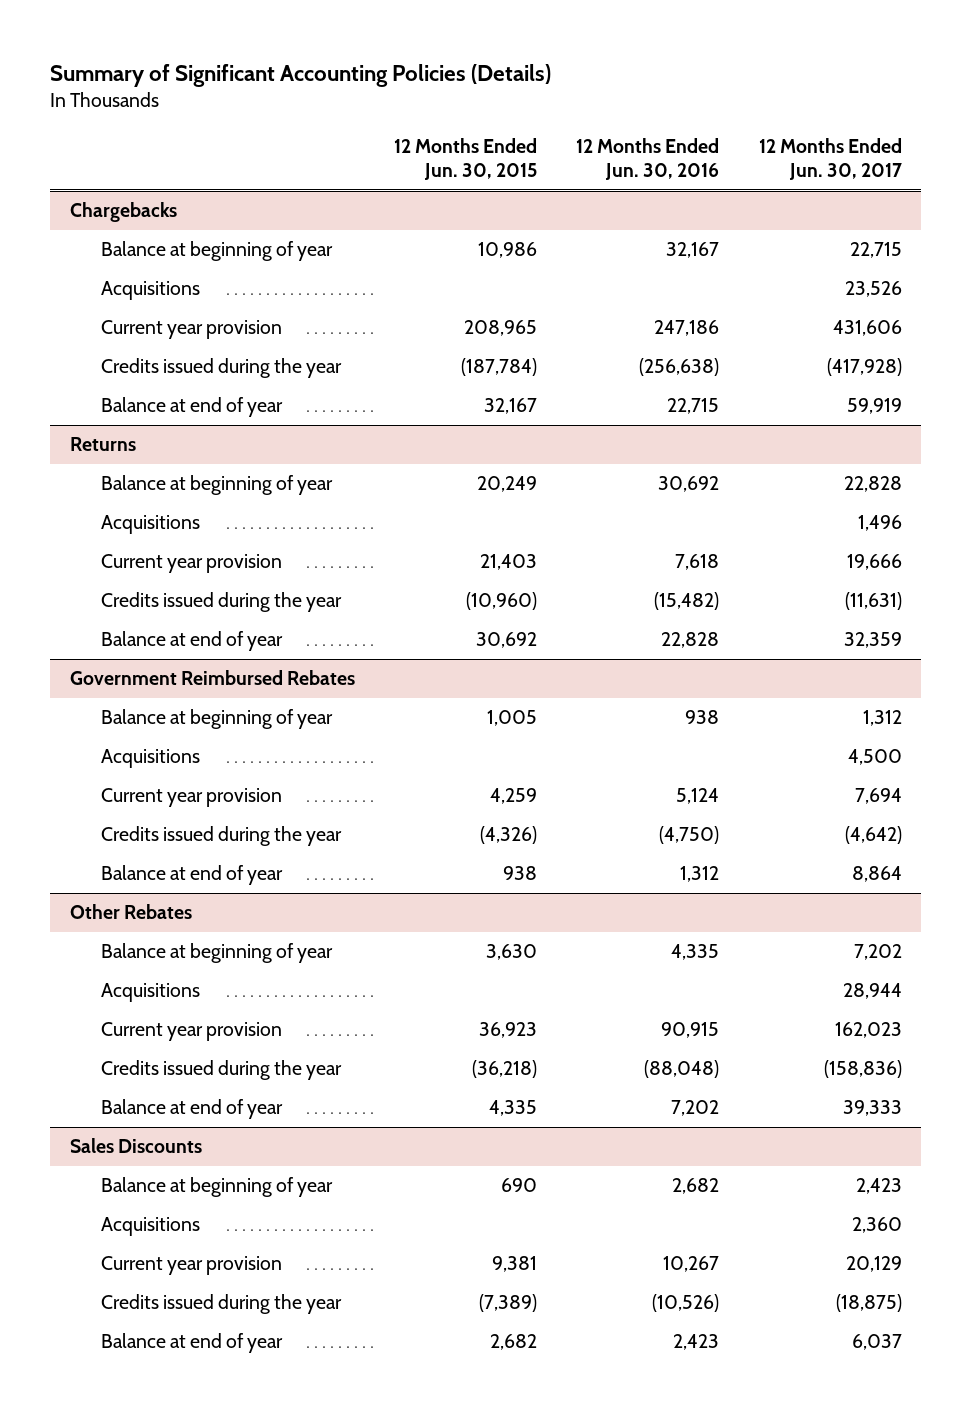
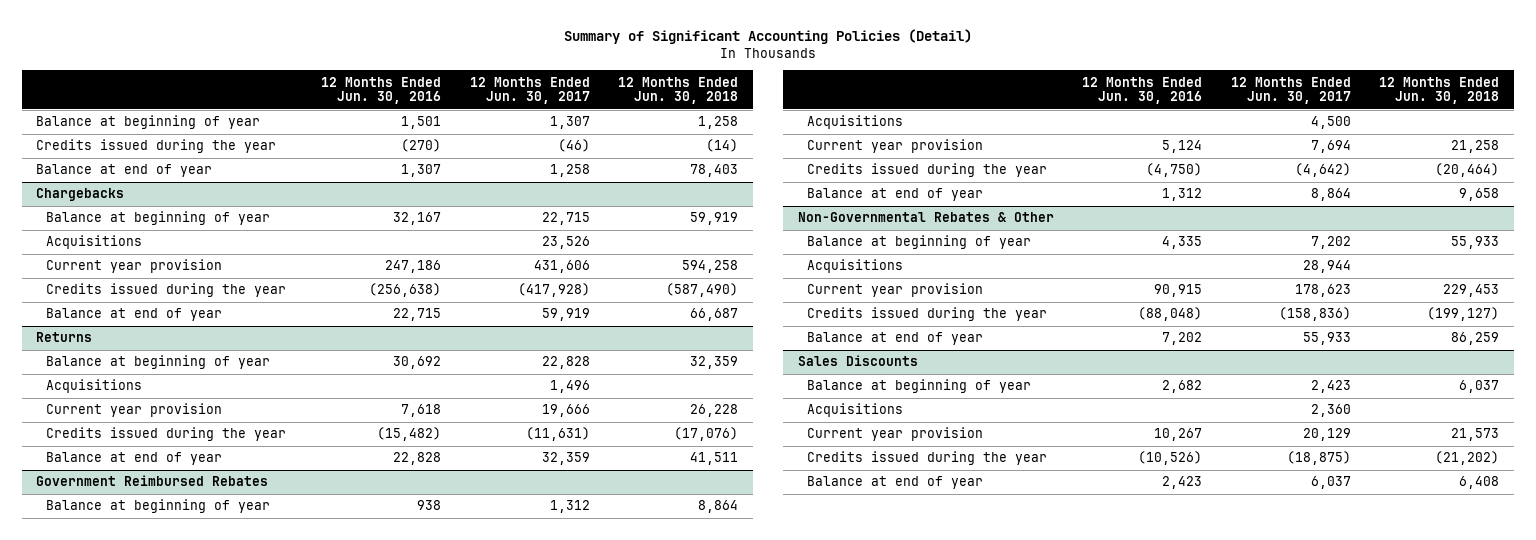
- Summary of Significant Accounting Policies (Details)
+ Summary of Significant Accounting Policies (Detail)
- | 12 Months Ended Jun. 30, 2015 | 12 Months Ended Jun. 30, 2016 | 12 Months Ended Jun. 30, 2017
+ | 12 Months Ended Jun. 30, 2016 | 12 Months Ended Jun. 30, 2017 | 12 Months Ended Jun. 30, 2018
+ Balance at beginning of year | 1,501 | 1,307 | 1,258
+ Credits issued during the year | (270) | (46) | (14)
+ Balance at end of year | 1,307 | 1,258 | 78,403
- Other Rebates
+ Non-Governmental Rebates & Other
- Current year provision | 36,923 | 90,915 | 162,023
+ Current year provision | 90,915 | 178,623 | 229,453
- Balance at end of year | 4,335 | 7,202 | 39,333
+ Balance at end of year | 7,202 | 55,933 | 86,259

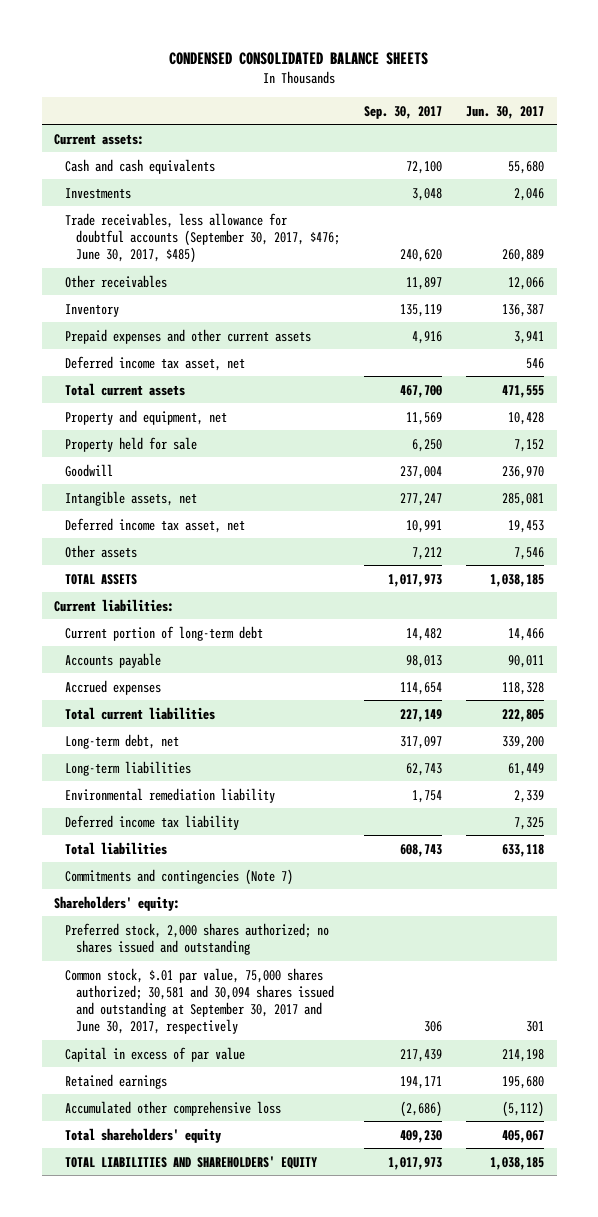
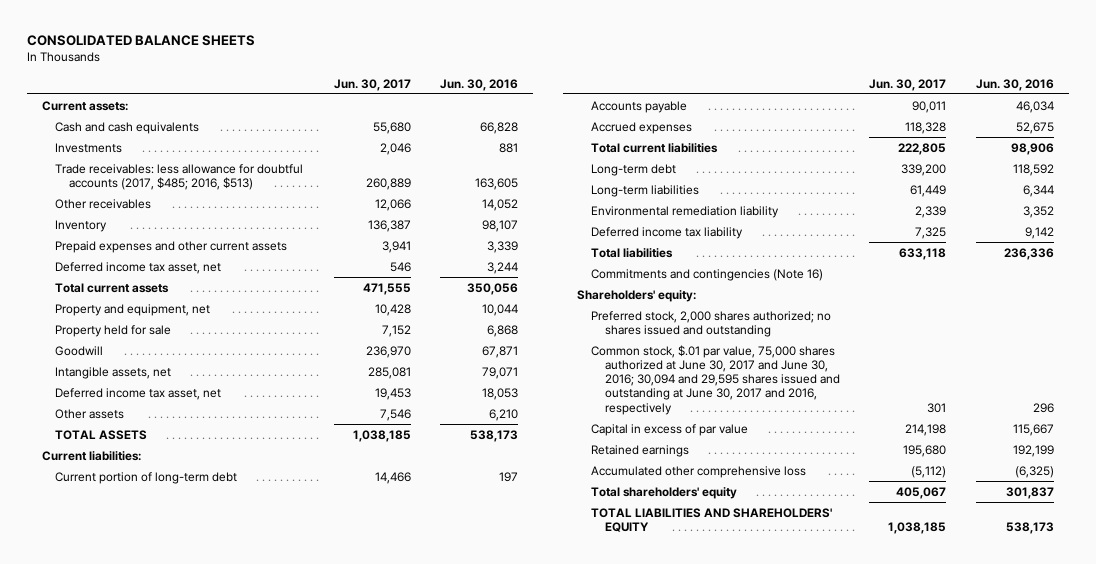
- CONDENSED CONSOLIDATED BALANCE SHEETS
+ CONSOLIDATED BALANCE SHEETS
- | Sep. 30, 2017 | Jun. 30, 2017
+ | Jun. 30, 2017 | Jun. 30, 2016
- Trade receivables, less allowance for doubtful accounts (September 30, 2017, $476; June 30, 2017, $485) | 240,620 | 260,889
+ Trade receivables: less allowance for doubtful accounts (2017, $485; 2016, $513) | 260,889 | 163,605
- Long-term debt, net | 317,097 | 339,200
+ Long-term debt | 339,200 | 118,592
- Commitments and contingencies (Note 7)
+ Commitments and contingencies (Note 16)
- Common stock, $.01 par value, 75,000 shares authorized; 30,581 and 30,094 shares issued and outstanding at September 30, 2017 and June 30, 2017, respectively | 306 | 301
+ Common stock, $.01 par value, 75,000 shares authorized at June 30, 2017 and June 30, 2016; 30,094 and 29,595 shares issued and outstanding at June 30, 2017 and 2016, respectively | 301 | 296

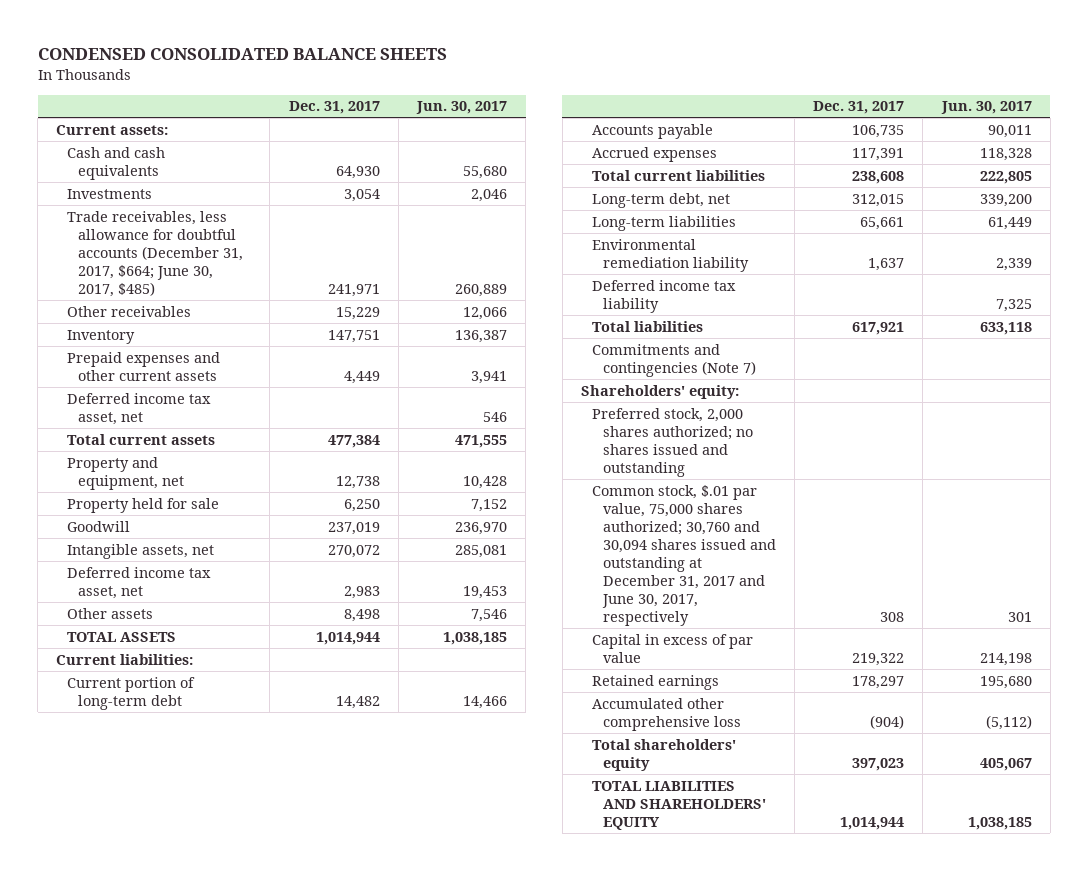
- CONSOLIDATED BALANCE SHEETS
+ CONDENSED CONSOLIDATED BALANCE SHEETS
- | Jun. 30, 2017 | Jun. 30, 2016
+ | Dec. 31, 2017 | Jun. 30, 2017
- Trade receivables: less allowance for doubtful accounts (2017, $485; 2016, $513) | 260,889 | 163,605
+ Trade receivables, less allowance for doubtful accounts (December 31, 2017, $664; June 30, 2017, $485) | 241,971 | 260,889
- Long-term debt | 339,200 | 118,592
+ Long-term debt, net | 312,015 | 339,200
- Commitments and contingencies (Note 16)
+ Commitments and contingencies (Note 7)
- Common stock, $.01 par value, 75,000 shares authorized at June 30, 2017 and June 30, 2016; 30,094 and 29,595 shares issued and outstanding at June 30, 2017 and 2016, respectively | 301 | 296
+ Common stock, $.01 par value, 75,000 shares authorized; 30,760 and 30,094 shares issued and outstanding at December 31, 2017 and June 30, 2017, respectively | 308 | 301

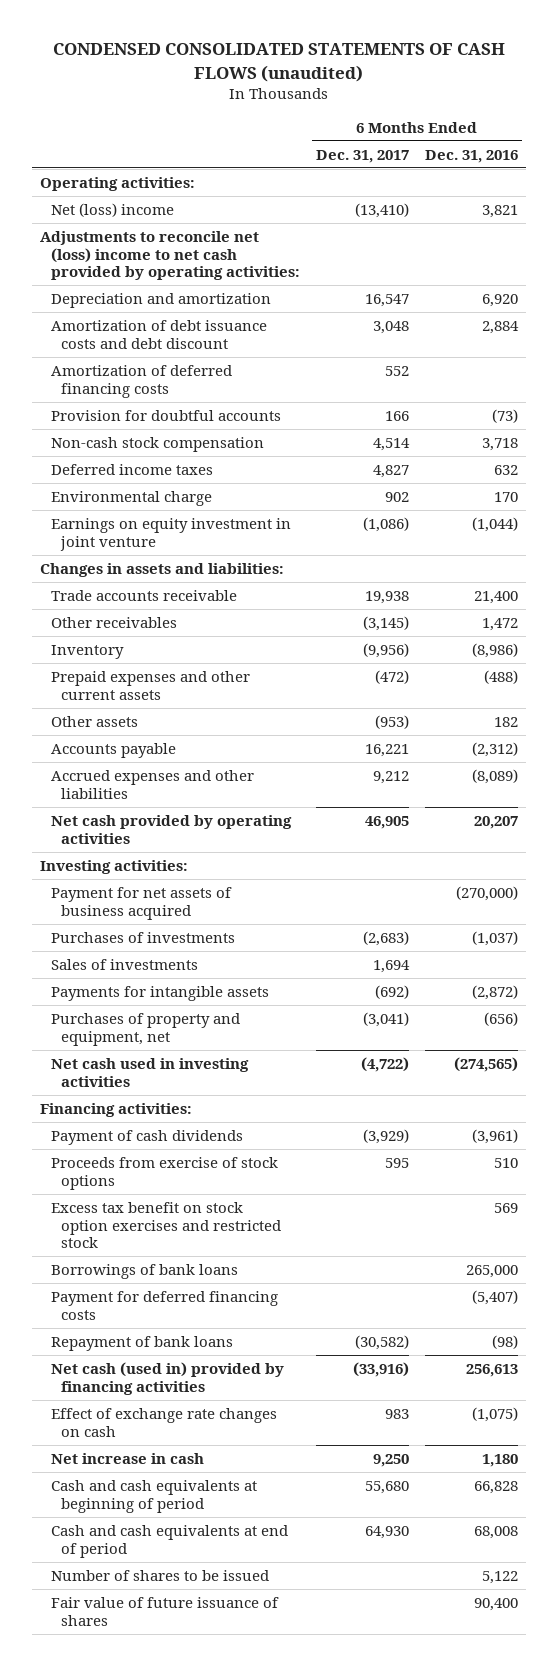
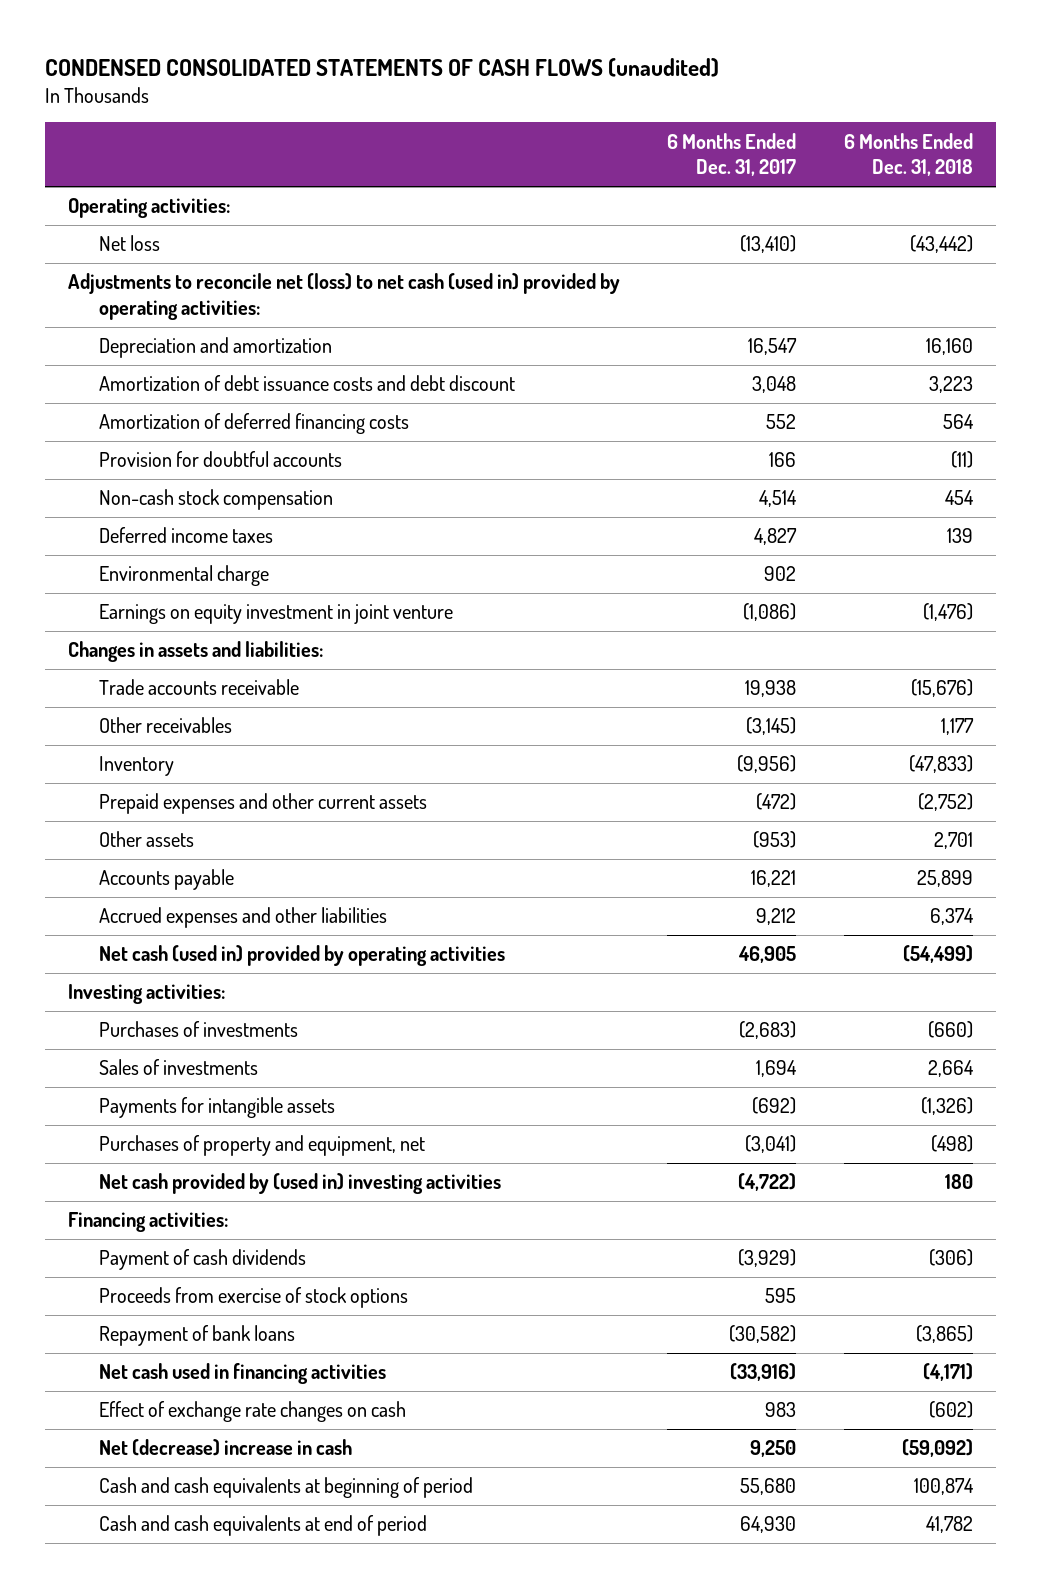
- | 6 Months Ended Dec. 31, 2017 | 6 Months Ended Dec. 31, 2016
+ | 6 Months Ended Dec. 31, 2017 | 6 Months Ended Dec. 31, 2018
- Net (loss) income | (13,410) | 3,821
- Adjustments to reconcile net (loss) income to net cash provided by operating activities:
+ Net loss | (13,410) | (43,442)
+ Adjustments to reconcile net (loss) to net cash (used in) provided by operating activities:
- Net cash provided by operating activities | 46,905 | 20,207
+ Net cash (used in) provided by operating activities | 46,905 | (54,499)
- Payment for net assets of business acquired | | (270,000)
- Net cash used in investing activities | (4,722) | (274,565)
+ Net cash provided by (used in) investing activities | (4,722) | 180
- Excess tax benefit on stock option exercises and restricted stock | | 569
- Borrowings of bank loans | | 265,000
- Payment for deferred financing costs | | (5,407)
- Net cash (used in) provided by financing activities | (33,916) | 256,613
+ Net cash used in financing activities | (33,916) | (4,171)
- Net increase in cash | 9,250 | 1,180
+ Net (decrease) increase in cash | 9,250 | (59,092)
- Number of shares to be issued | | 5,122
- Fair value of future issuance of shares | | 90,400

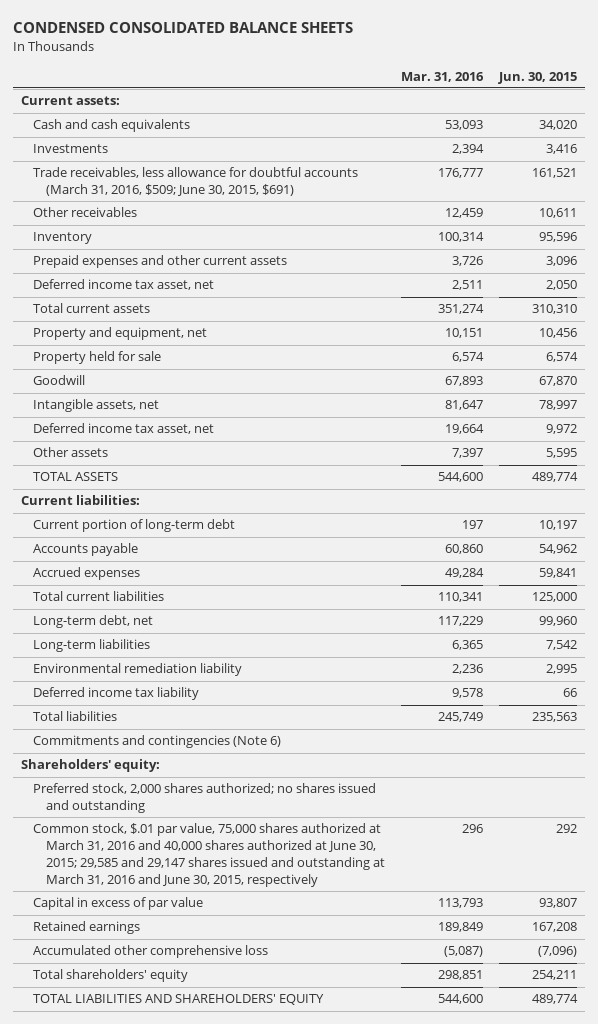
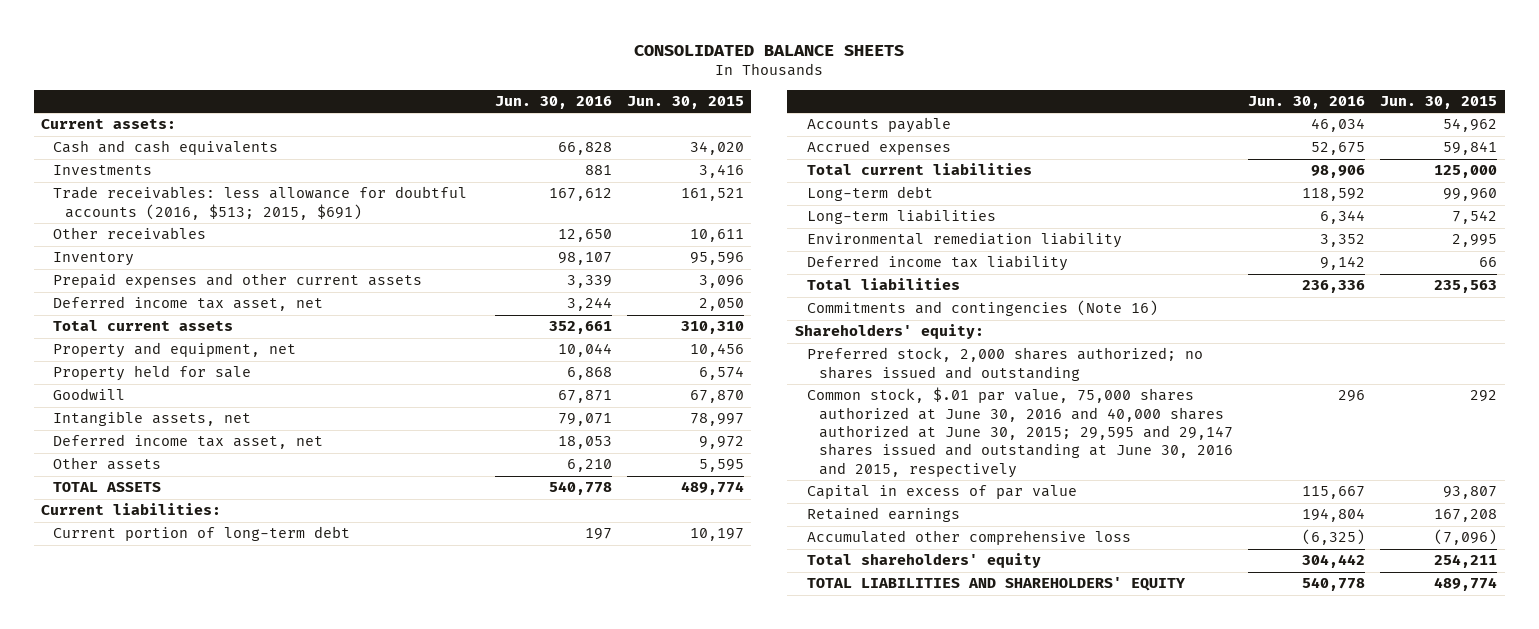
- CONDENSED CONSOLIDATED BALANCE SHEETS
+ CONSOLIDATED BALANCE SHEETS
- | Mar. 31, 2016 | Jun. 30, 2015
+ | Jun. 30, 2016 | Jun. 30, 2015
- Trade receivables, less allowance for doubtful accounts (March 31, 2016, $509; June 30, 2015, $691) | 176,777 | 161,521
+ Trade receivables: less allowance for doubtful accounts (2016, $513; 2015, $691) | 167,612 | 161,521
- Long-term debt, net | 117,229 | 99,960
+ Long-term debt | 118,592 | 99,960
- Commitments and contingencies (Note 6)
+ Commitments and contingencies (Note 16)
- Common stock, $.01 par value, 75,000 shares authorized at March 31, 2016 and 40,000 shares authorized at June 30, 2015; 29,585 and 29,147 shares issued and outstanding at March 31, 2016 and June 30, 2015, respectively | 296 | 292
+ Common stock, $.01 par value, 75,000 shares authorized at June 30, 2016 and 40,000 shares authorized at June 30, 2015; 29,595 and 29,147 shares issued and outstanding at June 30, 2016 and 2015, respectively | 296 | 292

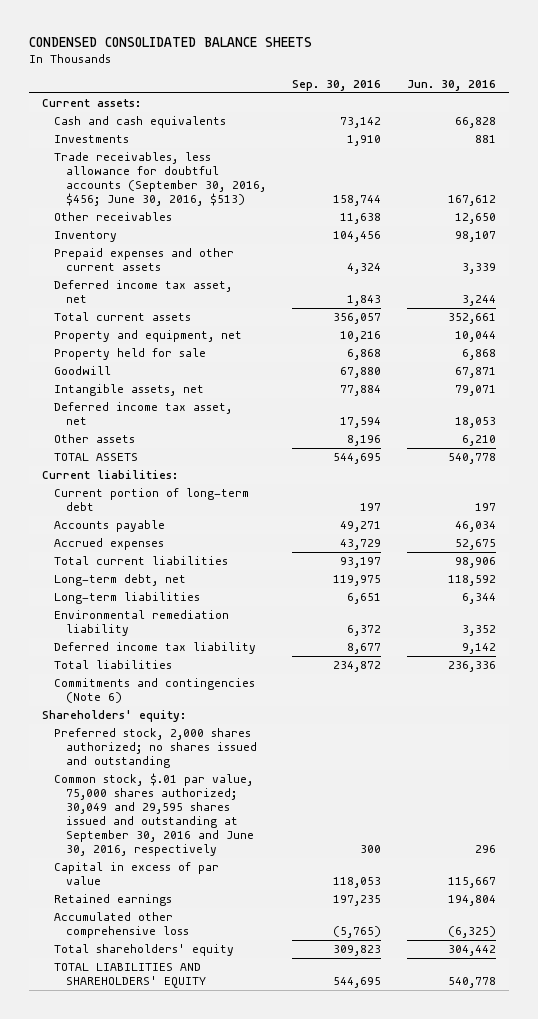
- CONSOLIDATED BALANCE SHEETS
+ CONDENSED CONSOLIDATED BALANCE SHEETS
- | Jun. 30, 2016 | Jun. 30, 2015
+ | Sep. 30, 2016 | Jun. 30, 2016
- Trade receivables: less allowance for doubtful accounts (2016, $513; 2015, $691) | 167,612 | 161,521
+ Trade receivables, less allowance for doubtful accounts (September 30, 2016, $456; June 30, 2016, $513) | 158,744 | 167,612
- Long-term debt | 118,592 | 99,960
+ Long-term debt, net | 119,975 | 118,592
- Commitments and contingencies (Note 16)
+ Commitments and contingencies (Note 6)
- Common stock, $.01 par value, 75,000 shares authorized at June 30, 2016 and 40,000 shares authorized at June 30, 2015; 29,595 and 29,147 shares issued and outstanding at June 30, 2016 and 2015, respectively | 296 | 292
+ Common stock, $.01 par value, 75,000 shares authorized; 30,049 and 29,595 shares issued and outstanding at September 30, 2016 and June 30, 2016, respectively | 300 | 296

